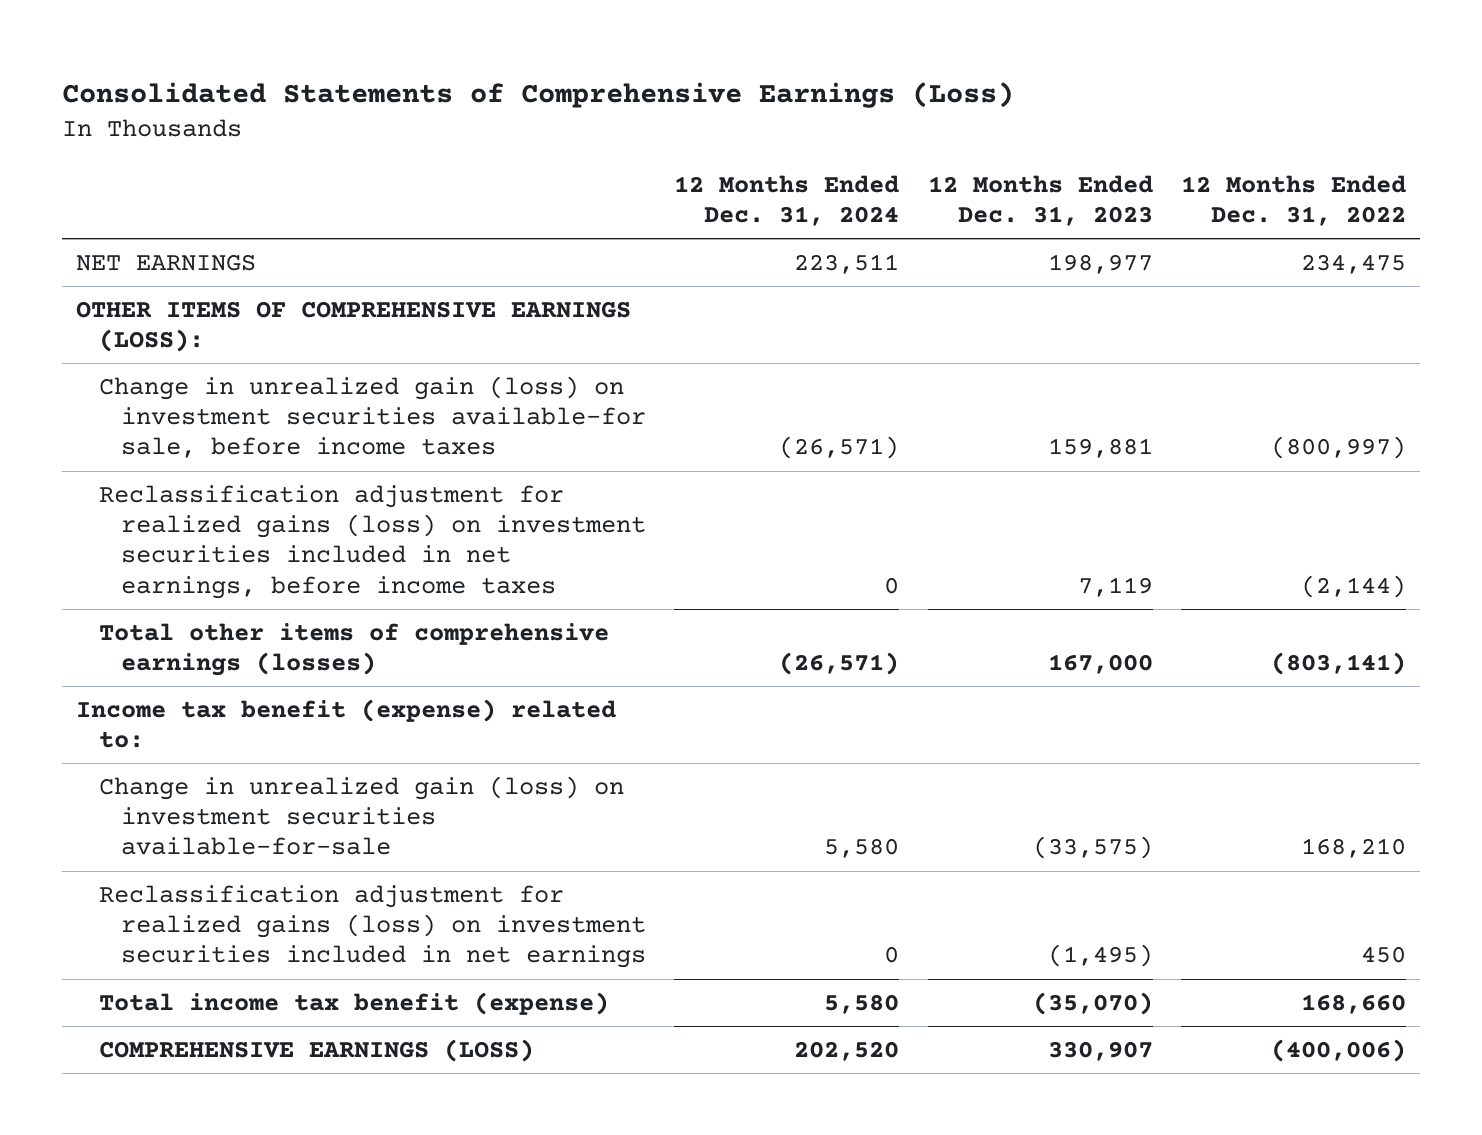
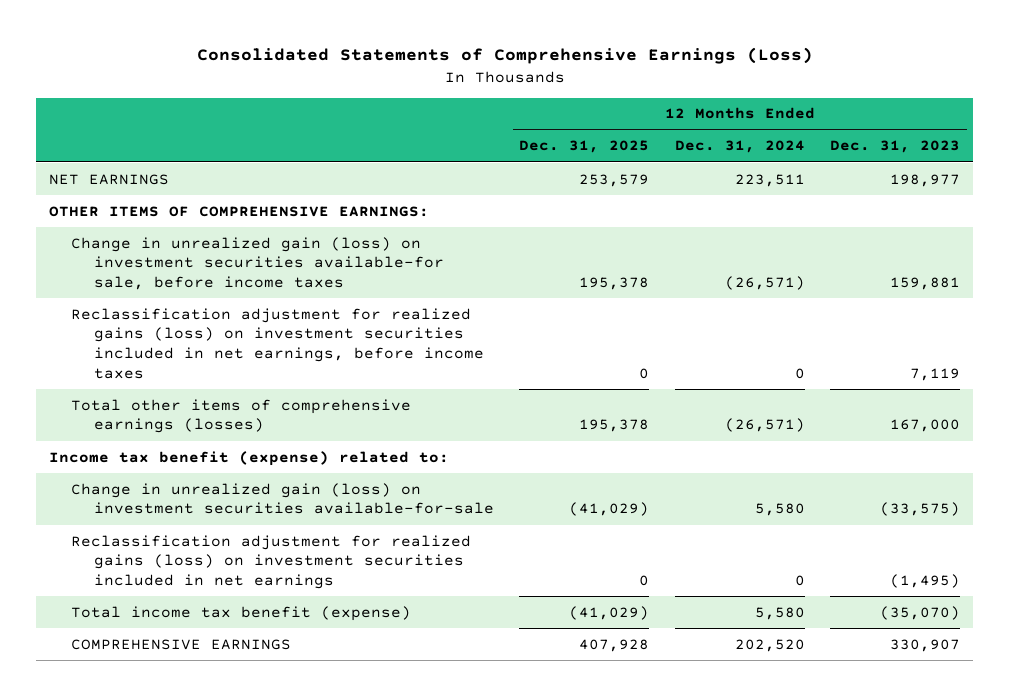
- | 12 Months Ended Dec. 31, 2024 | 12 Months Ended Dec. 31, 2023 | 12 Months Ended Dec. 31, 2022
+ | 12 Months Ended Dec. 31, 2025 | 12 Months Ended Dec. 31, 2024 | 12 Months Ended Dec. 31, 2023
- OTHER ITEMS OF COMPREHENSIVE EARNINGS (LOSS):
+ OTHER ITEMS OF COMPREHENSIVE EARNINGS:
- COMPREHENSIVE EARNINGS (LOSS) | 202,520 | 330,907 | (400,006)
+ COMPREHENSIVE EARNINGS | 407,928 | 202,520 | 330,907

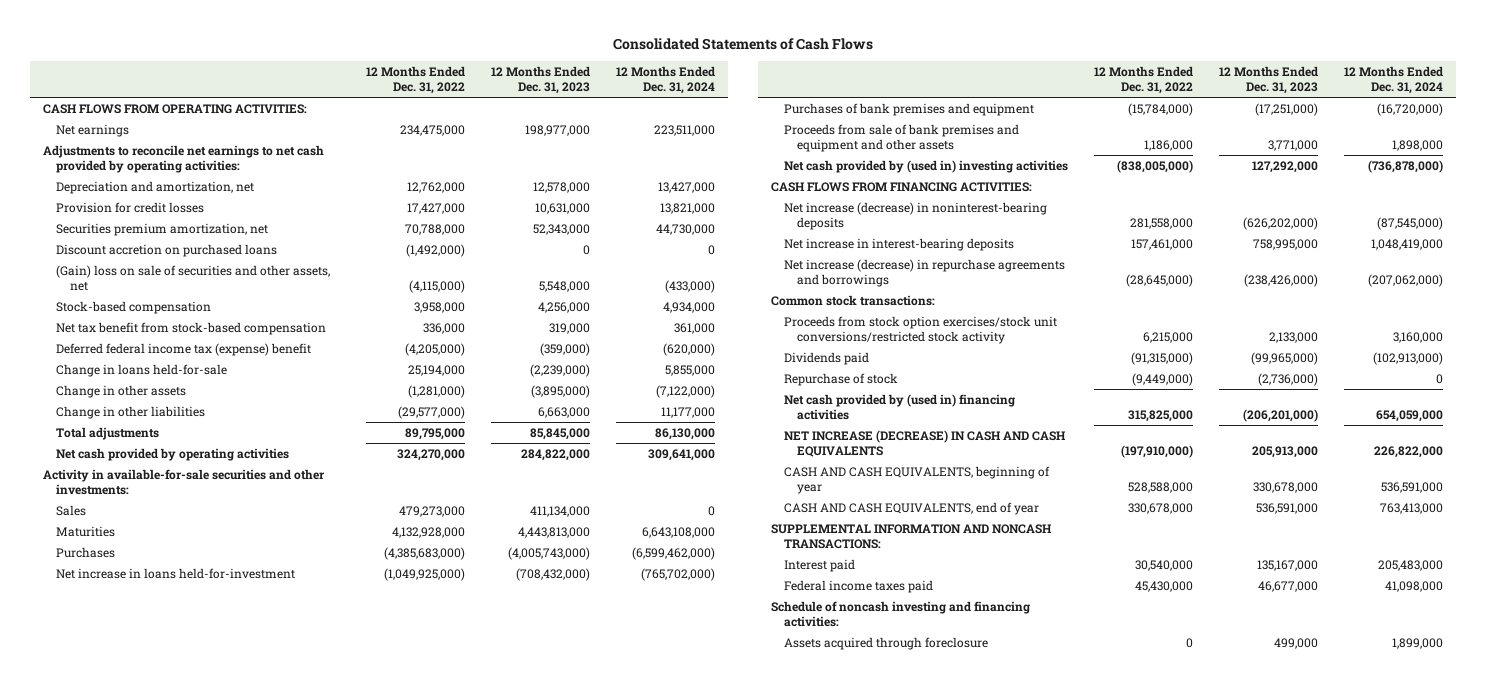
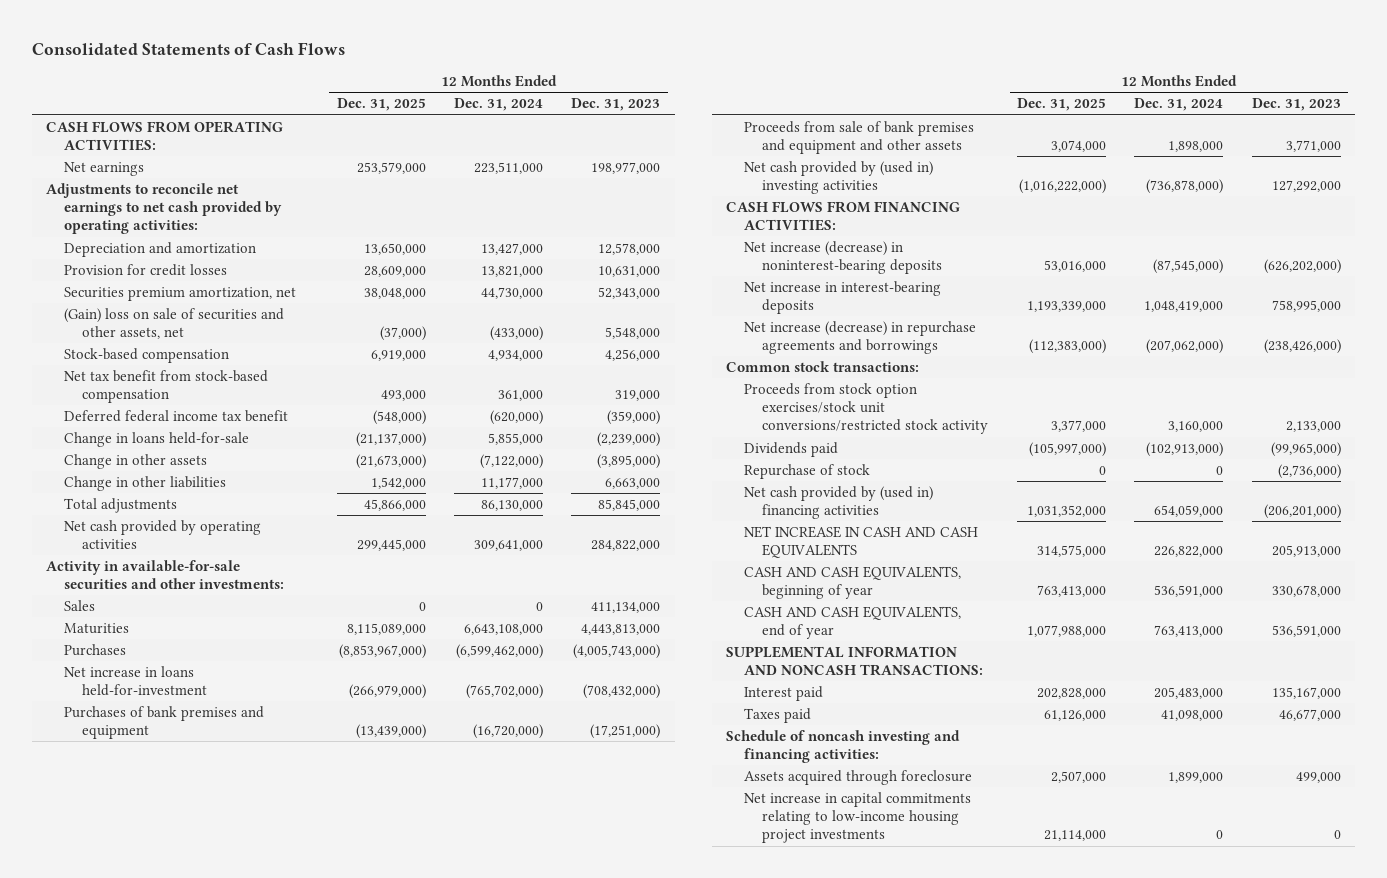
- | 12 Months Ended Dec. 31, 2022 | 12 Months Ended Dec. 31, 2023 | 12 Months Ended Dec. 31, 2024
+ | 12 Months Ended Dec. 31, 2025 | 12 Months Ended Dec. 31, 2024 | 12 Months Ended Dec. 31, 2023
- Depreciation and amortization, net | 12,762,000 | 12,578,000 | 13,427,000
+ Depreciation and amortization | 13,650,000 | 13,427,000 | 12,578,000
- Discount accretion on purchased loans | (1,492,000) | 0 | 0
- Deferred federal income tax (expense) benefit | (4,205,000) | (359,000) | (620,000)
+ Deferred federal income tax benefit | (548,000) | (620,000) | (359,000)
- NET INCREASE (DECREASE) IN CASH AND CASH EQUIVALENTS | (197,910,000) | 205,913,000 | 226,822,000
+ NET INCREASE IN CASH AND CASH EQUIVALENTS | 314,575,000 | 226,822,000 | 205,913,000
- Federal income taxes paid | 45,430,000 | 46,677,000 | 41,098,000
+ Taxes paid | 61,126,000 | 41,098,000 | 46,677,000
+ Net increase in capital commitments relating to low-income housing project investments | 21,114,000 | 0 | 0

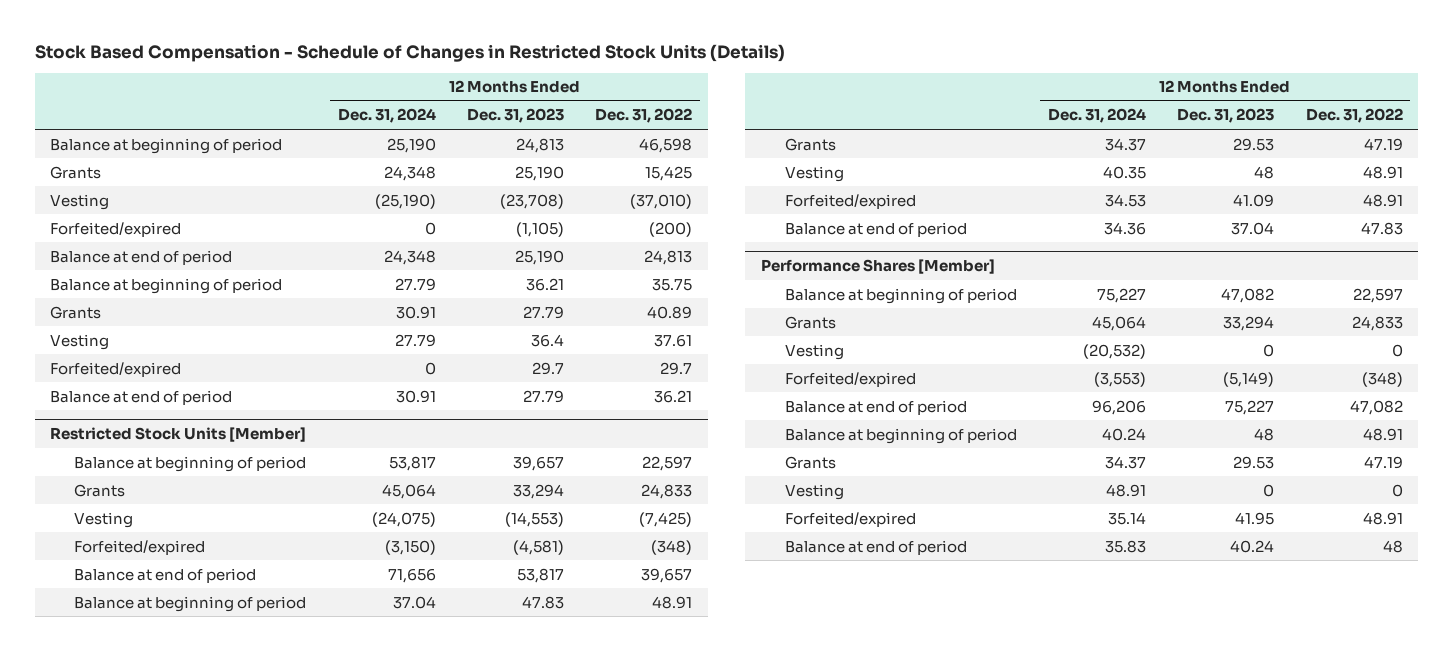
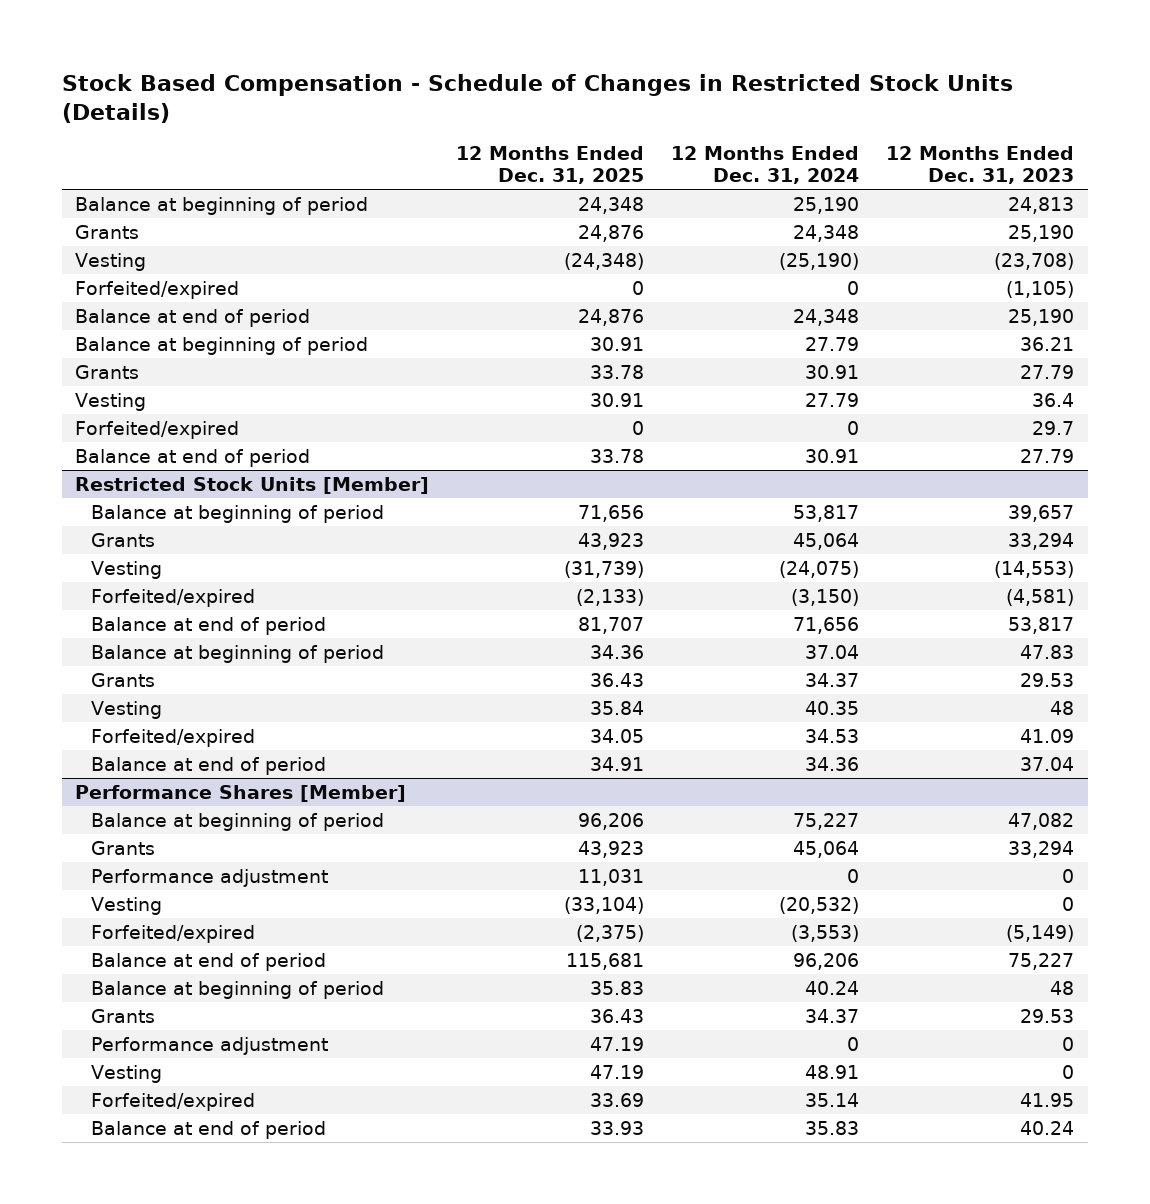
- | 12 Months Ended Dec. 31, 2024 | 12 Months Ended Dec. 31, 2023 | 12 Months Ended Dec. 31, 2022
+ | 12 Months Ended Dec. 31, 2025 | 12 Months Ended Dec. 31, 2024 | 12 Months Ended Dec. 31, 2023
@ Performance Shares [Member]
+ Performance adjustment | 11,031 | 0 | 0
+ Performance adjustment | 47.19 | 0 | 0

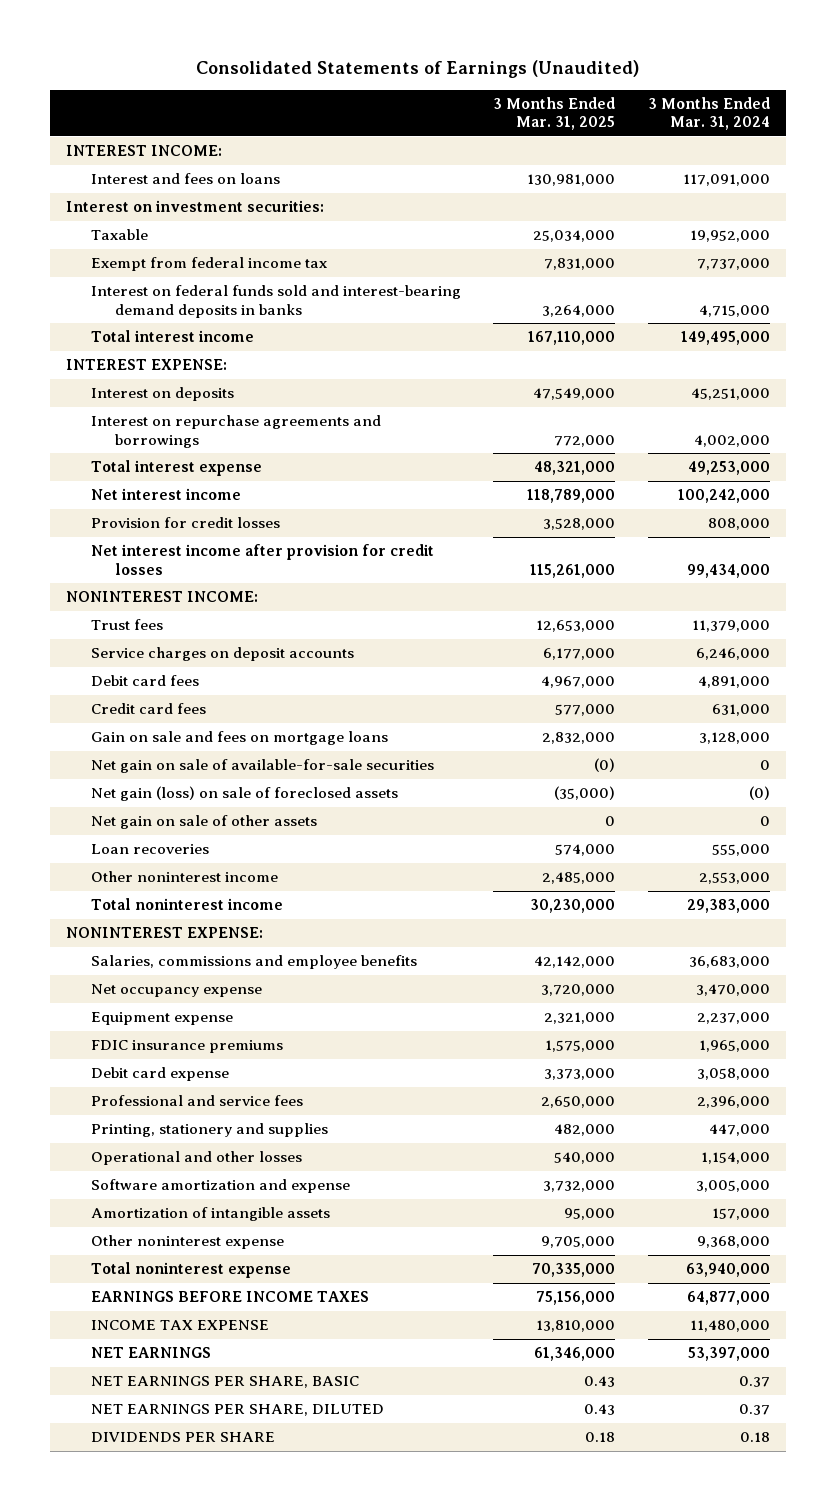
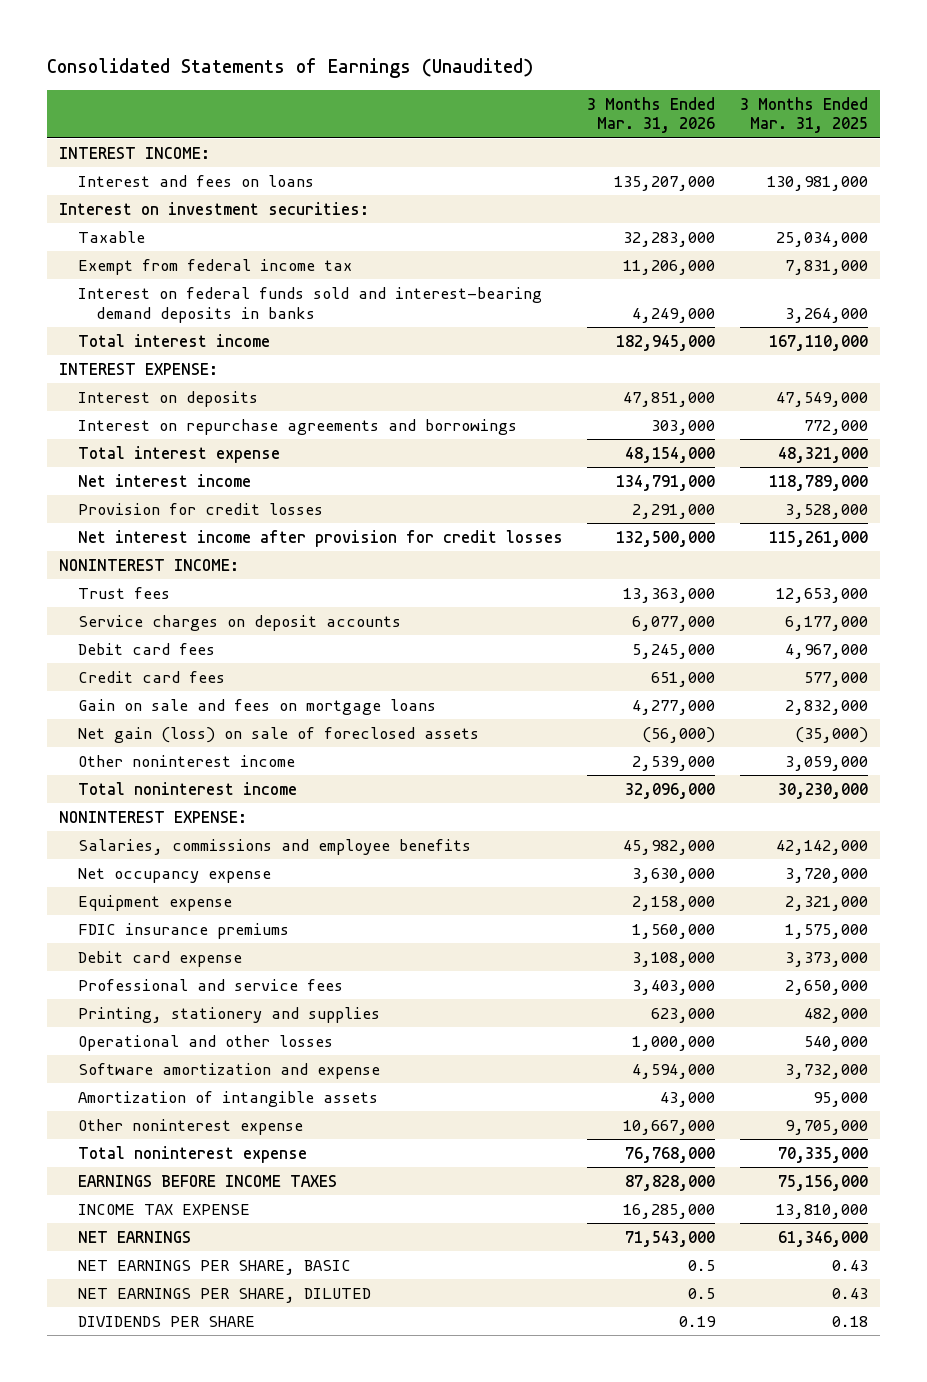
- | 3 Months Ended Mar. 31, 2025 | 3 Months Ended Mar. 31, 2024
+ | 3 Months Ended Mar. 31, 2026 | 3 Months Ended Mar. 31, 2025
- Net gain on sale of available-for-sale securities | (0) | 0
- Net gain on sale of other assets | 0 | 0
- Loan recoveries | 574,000 | 555,000
- Other noninterest income | 2,485,000 | 2,553,000
+ Other noninterest income | 2,539,000 | 3,059,000

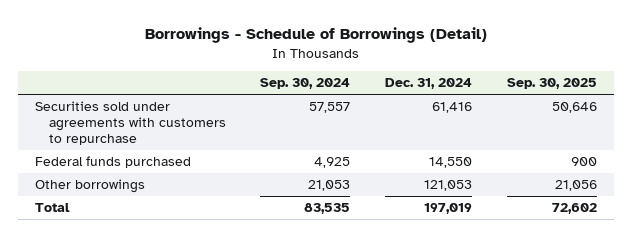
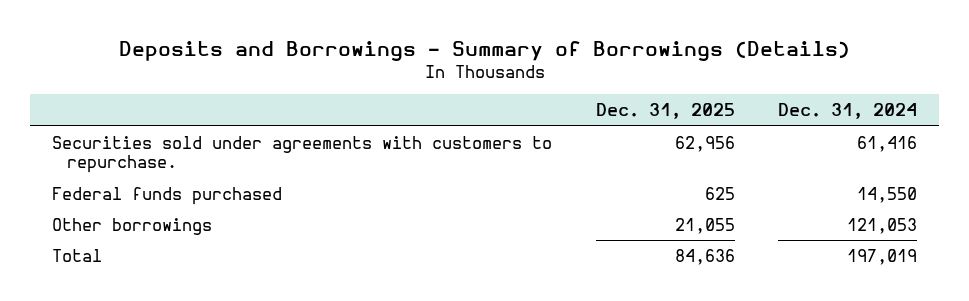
- Borrowings - Schedule of Borrowings (Detail)
+ Deposits and Borrowings - Summary of Borrowings (Details)
- | Sep. 30, 2024 | Dec. 31, 2024 | Sep. 30, 2025
+ | Dec. 31, 2025 | Dec. 31, 2024
- Securities sold under agreements with customers to repurchase | 57,557 | 61,416 | 50,646
+ Securities sold under agreements with customers to repurchase. | 62,956 | 61,416

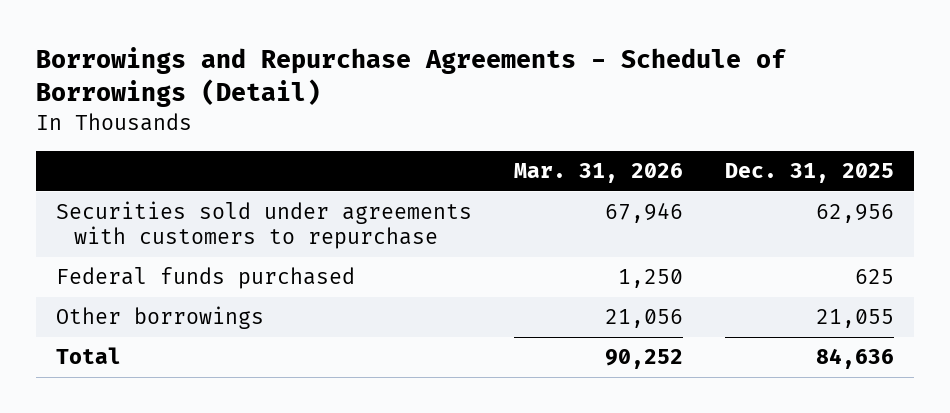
- Deposits and Borrowings - Summary of Borrowings (Details)
+ Borrowings and Repurchase Agreements - Schedule of Borrowings (Detail)
- | Dec. 31, 2025 | Dec. 31, 2024
+ | Mar. 31, 2026 | Dec. 31, 2025
- Securities sold under agreements with customers to repurchase. | 62,956 | 61,416
+ Securities sold under agreements with customers to repurchase | 67,946 | 62,956

